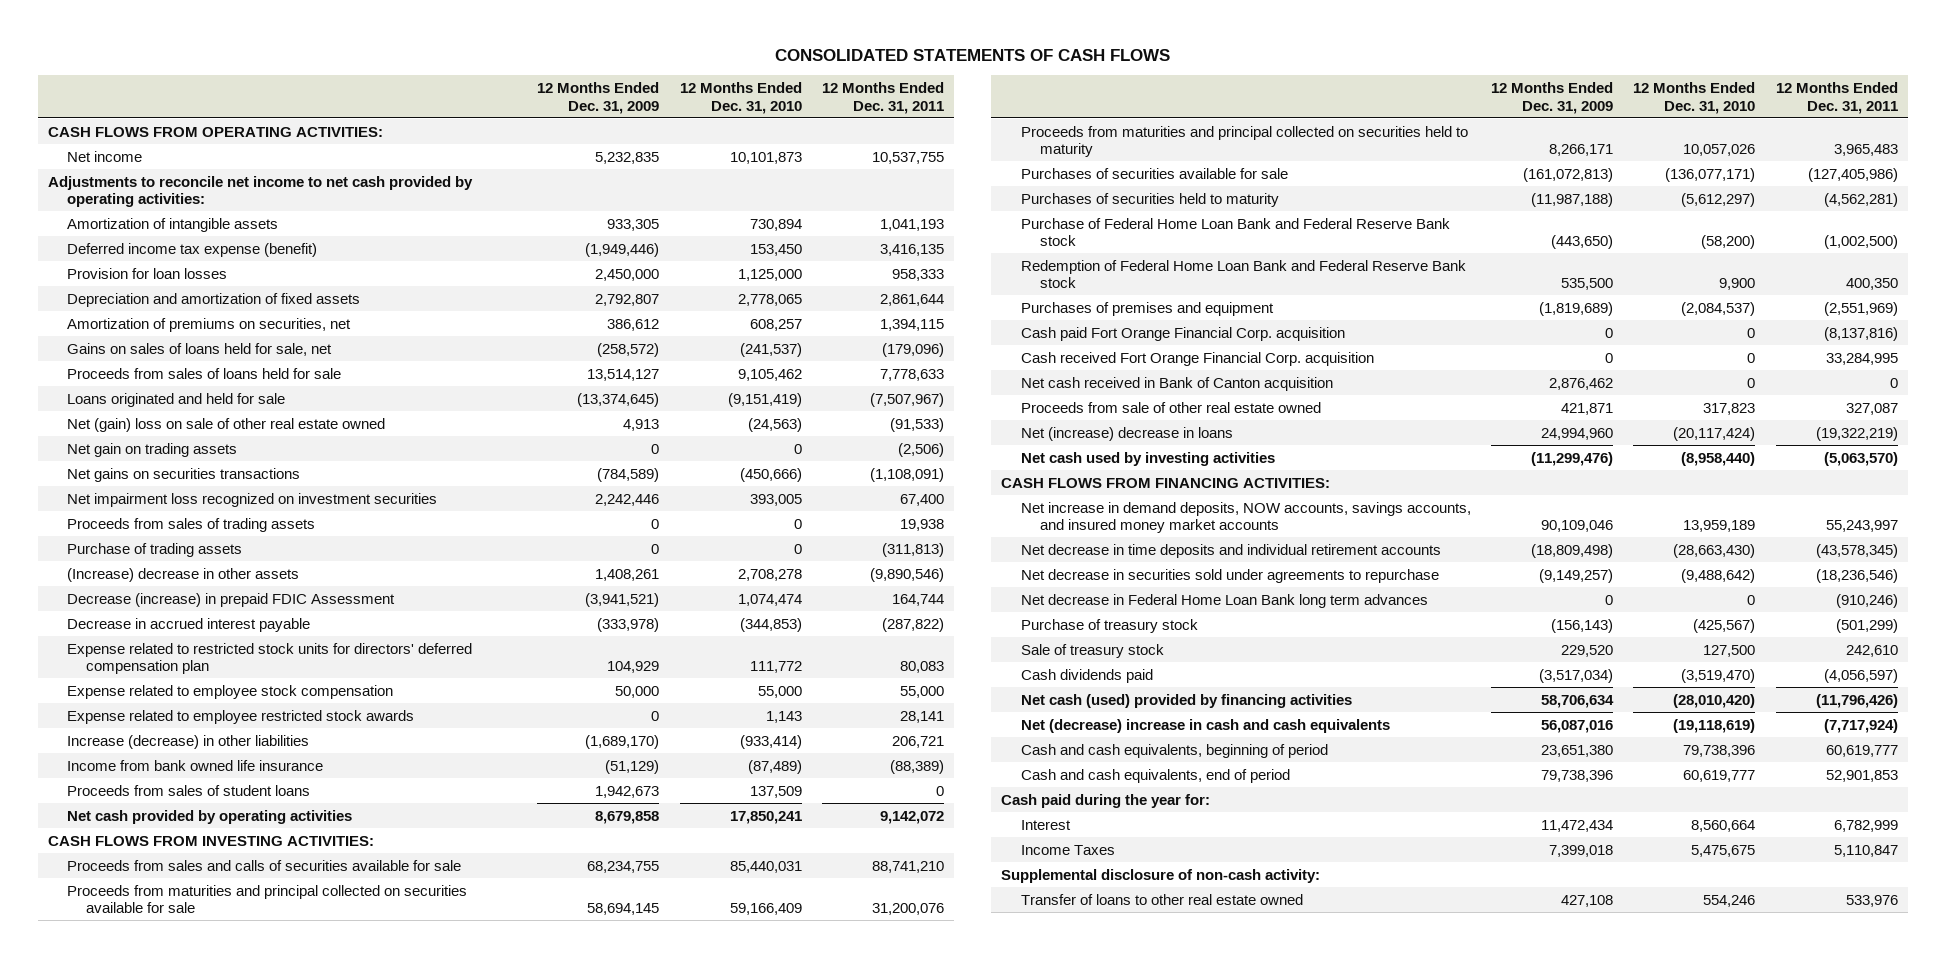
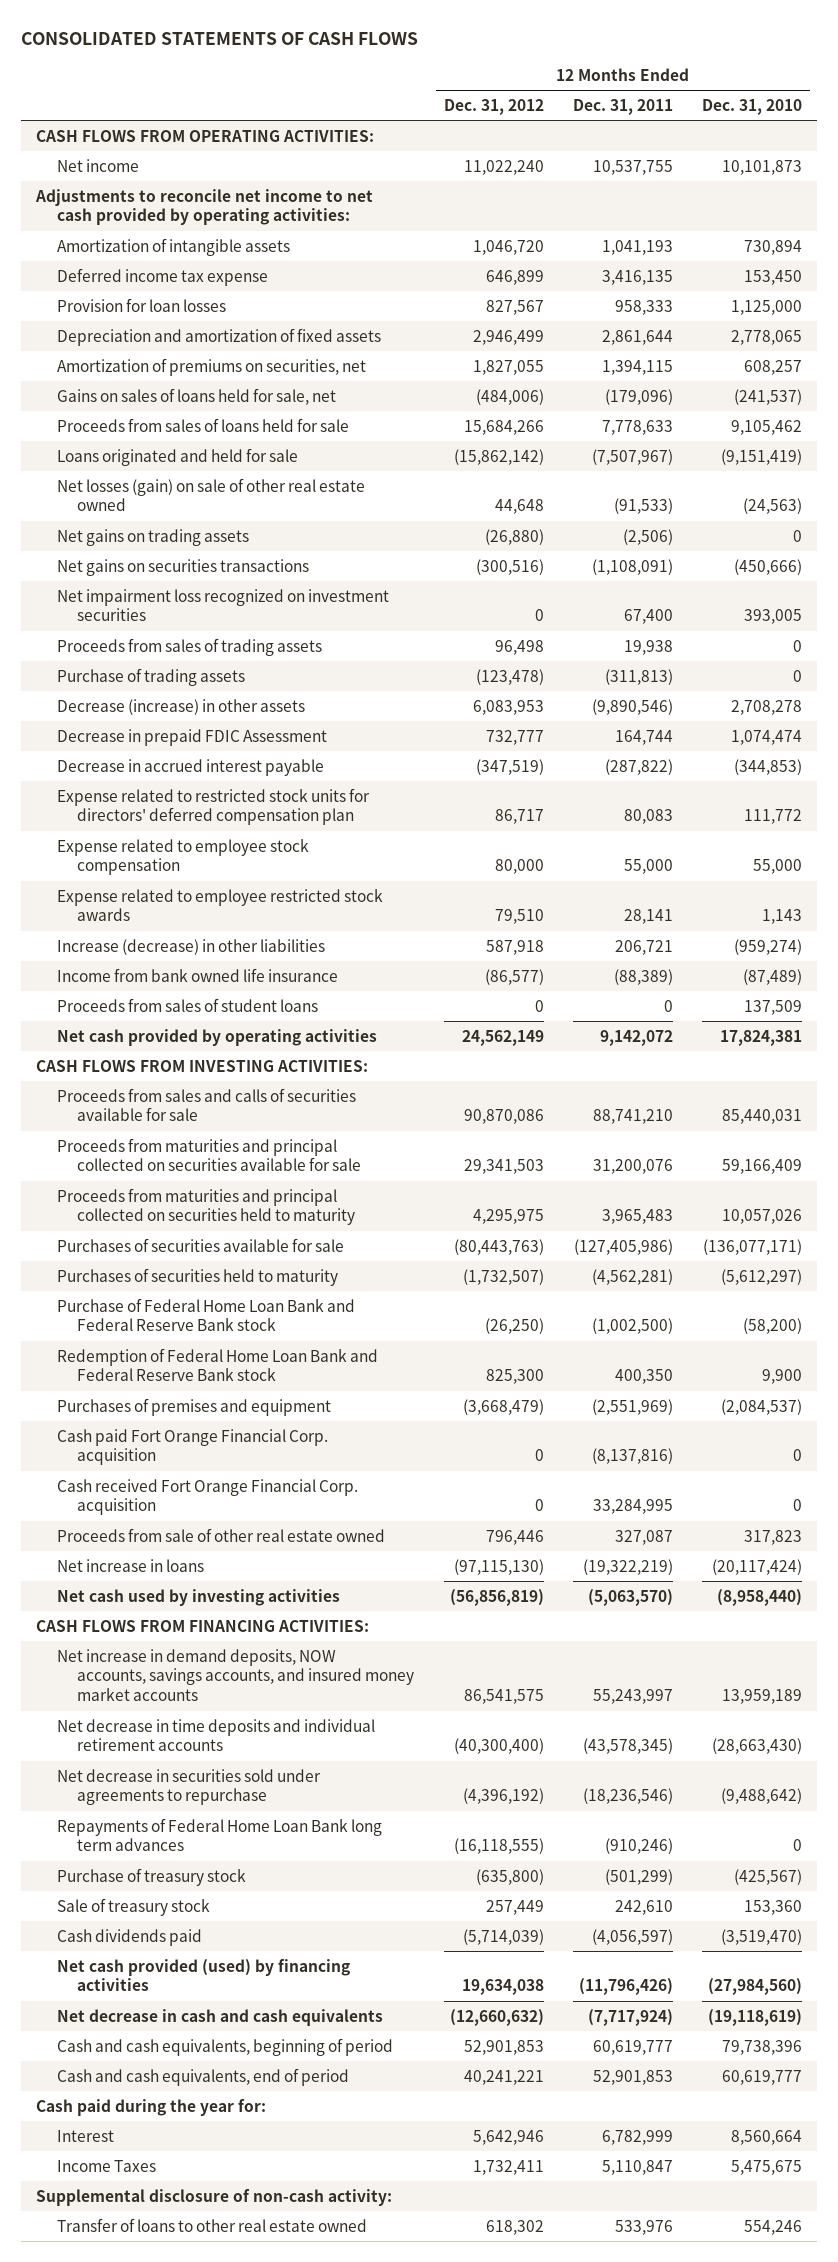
- | 12 Months Ended Dec. 31, 2009 | 12 Months Ended Dec. 31, 2010 | 12 Months Ended Dec. 31, 2011
+ | 12 Months Ended Dec. 31, 2012 | 12 Months Ended Dec. 31, 2011 | 12 Months Ended Dec. 31, 2010
- Deferred income tax expense (benefit) | (1,949,446) | 153,450 | 3,416,135
+ Deferred income tax expense | 646,899 | 3,416,135 | 153,450
- Net (gain) loss on sale of other real estate owned | 4,913 | (24,563) | (91,533)
- Net gain on trading assets | 0 | 0 | (2,506)
+ Net losses (gain) on sale of other real estate owned | 44,648 | (91,533) | (24,563)
+ Net gains on trading assets | (26,880) | (2,506) | 0
- (Increase) decrease in other assets | 1,408,261 | 2,708,278 | (9,890,546)
- Decrease (increase) in prepaid FDIC Assessment | (3,941,521) | 1,074,474 | 164,744
+ Decrease (increase) in other assets | 6,083,953 | (9,890,546) | 2,708,278
+ Decrease in prepaid FDIC Assessment | 732,777 | 164,744 | 1,074,474
- Increase (decrease) in other liabilities | (1,689,170) | (933,414) | 206,721
+ Increase (decrease) in other liabilities | 587,918 | 206,721 | (959,274)
- Net cash provided by operating activities | 8,679,858 | 17,850,241 | 9,142,072
+ Net cash provided by operating activities | 24,562,149 | 9,142,072 | 17,824,381
- Net cash received in Bank of Canton acquisition | 2,876,462 | 0 | 0
- Net (increase) decrease in loans | 24,994,960 | (20,117,424) | (19,322,219)
+ Net increase in loans | (97,115,130) | (19,322,219) | (20,117,424)
- Net decrease in Federal Home Loan Bank long term advances | 0 | 0 | (910,246)
+ Repayments of Federal Home Loan Bank long term advances | (16,118,555) | (910,246) | 0
- Sale of treasury stock | 229,520 | 127,500 | 242,610
+ Sale of treasury stock | 257,449 | 242,610 | 153,360
- Net cash (used) provided by financing activities | 58,706,634 | (28,010,420) | (11,796,426)
- Net (decrease) increase in cash and cash equivalents | 56,087,016 | (19,118,619) | (7,717,924)
+ Net cash provided (used) by financing activities | 19,634,038 | (11,796,426) | (27,984,560)
+ Net decrease in cash and cash equivalents | (12,660,632) | (7,717,924) | (19,118,619)

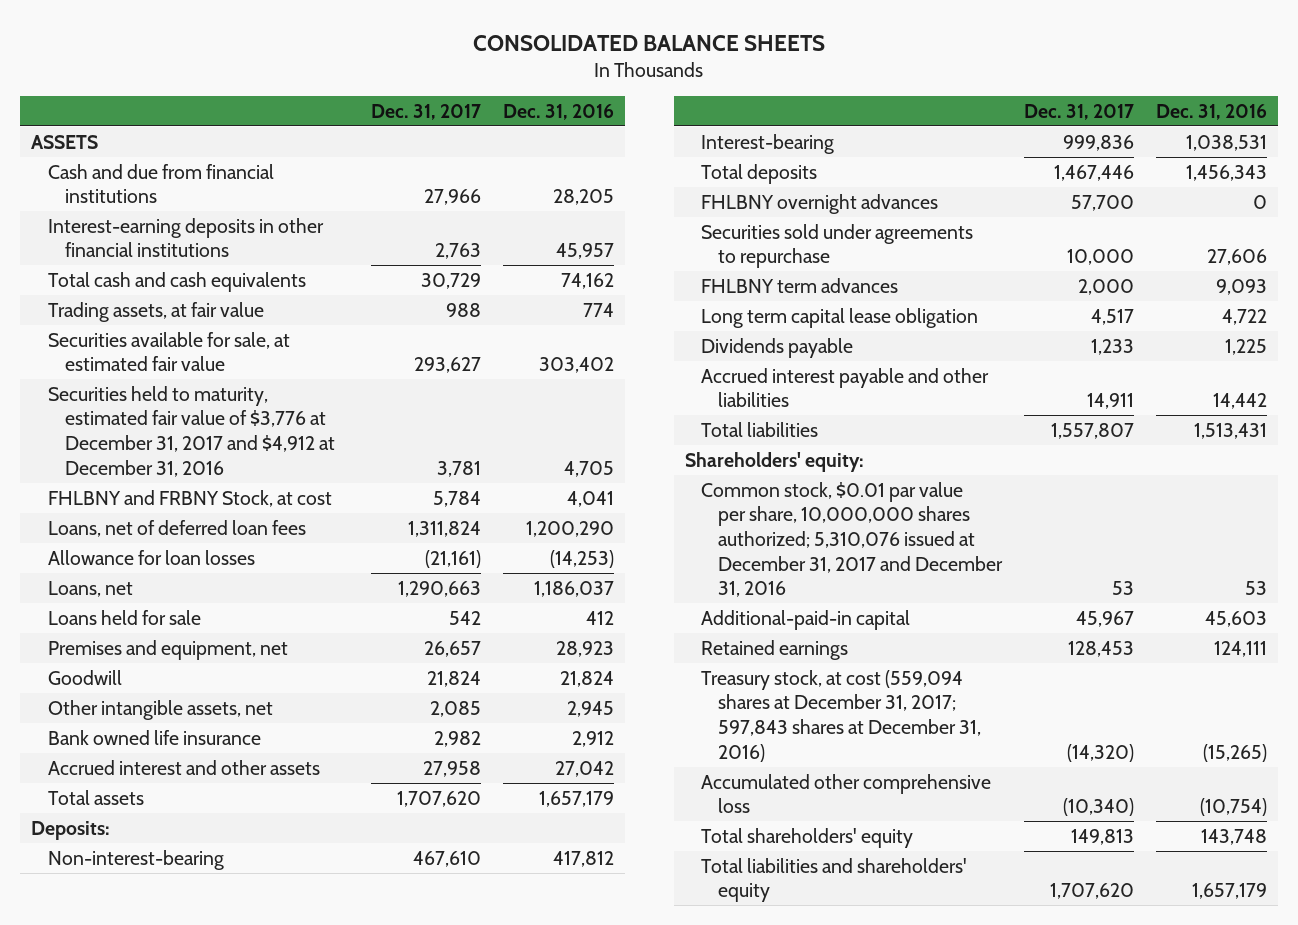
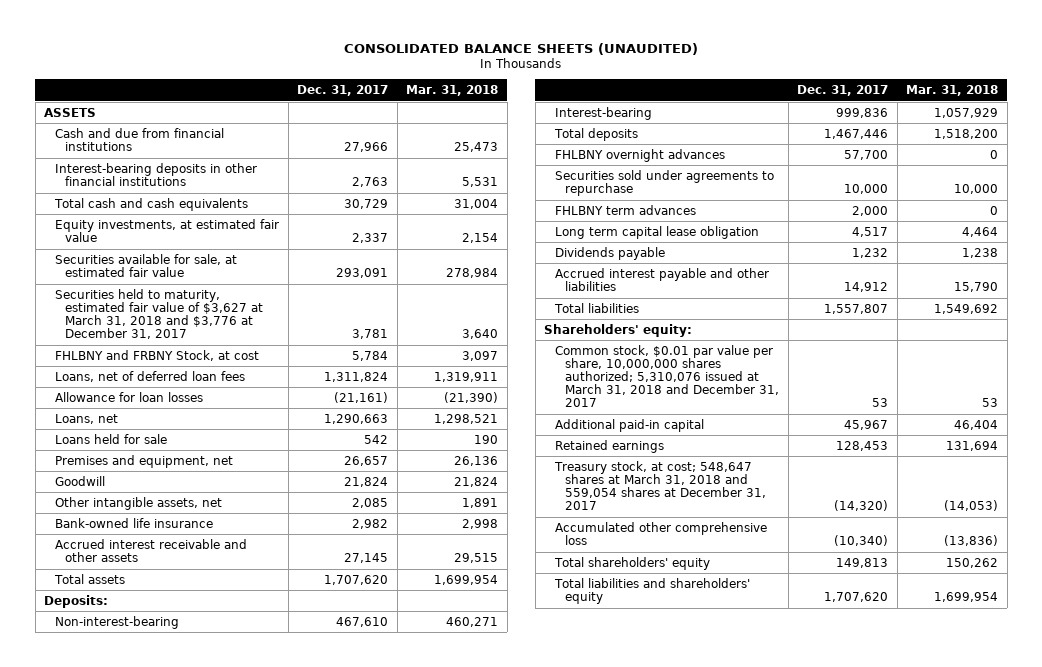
- CONSOLIDATED BALANCE SHEETS
+ CONSOLIDATED BALANCE SHEETS (UNAUDITED)
- | Dec. 31, 2017 | Dec. 31, 2016
+ | Dec. 31, 2017 | Mar. 31, 2018
- Interest-earning deposits in other financial institutions | 2,763 | 45,957
+ Interest-bearing deposits in other financial institutions | 2,763 | 5,531
- Trading assets, at fair value | 988 | 774
- Securities available for sale, at estimated fair value | 293,627 | 303,402
- Securities held to maturity, estimated fair value of $3,776 at December 31, 2017 and $4,912 at December 31, 2016 | 3,781 | 4,705
+ Equity investments, at estimated fair value | 2,337 | 2,154
+ Securities available for sale, at estimated fair value | 293,091 | 278,984
+ Securities held to maturity, estimated fair value of $3,627 at March 31, 2018 and $3,776 at December 31, 2017 | 3,781 | 3,640
- Bank owned life insurance | 2,982 | 2,912
- Accrued interest and other assets | 27,958 | 27,042
+ Bank-owned life insurance | 2,982 | 2,998
+ Accrued interest receivable and other assets | 27,145 | 29,515
- Dividends payable | 1,233 | 1,225
- Accrued interest payable and other liabilities | 14,911 | 14,442
+ Dividends payable | 1,232 | 1,238
+ Accrued interest payable and other liabilities | 14,912 | 15,790
- Common stock, $0.01 par value per share, 10,000,000 shares authorized; 5,310,076 issued at December 31, 2017 and December 31, 2016 | 53 | 53
- Additional-paid-in capital | 45,967 | 45,603
+ Common stock, $0.01 par value per share, 10,000,000 shares authorized; 5,310,076 issued at March 31, 2018 and December 31, 2017 | 53 | 53
+ Additional paid-in capital | 45,967 | 46,404
- Treasury stock, at cost (559,094 shares at December 31, 2017; 597,843 shares at December 31, 2016) | (14,320) | (15,265)
+ Treasury stock, at cost; 548,647 shares at March 31, 2018 and 559,054 shares at December 31, 2017 | (14,320) | (14,053)

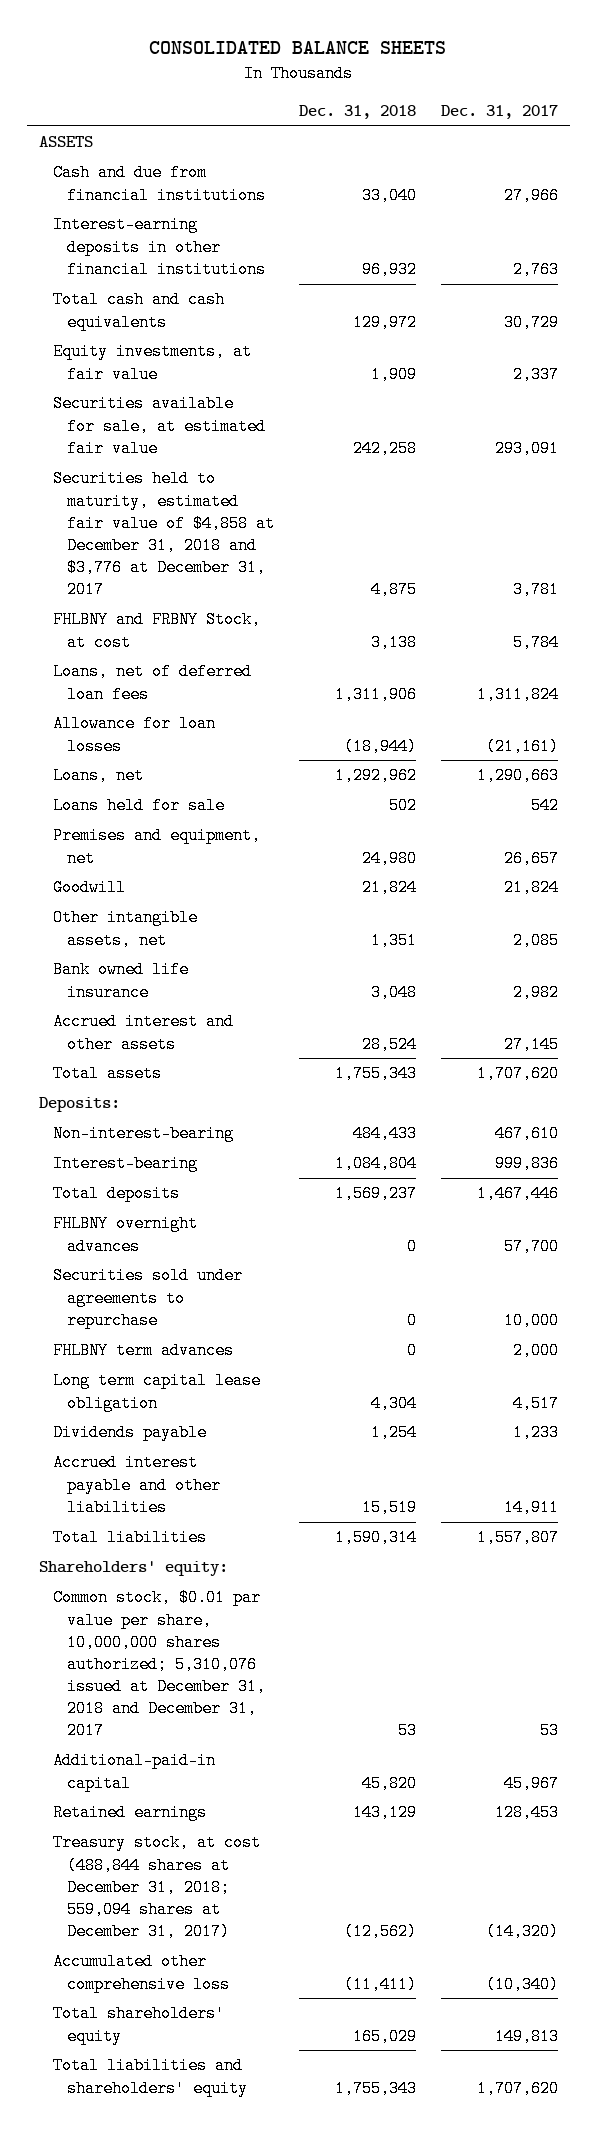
- CONSOLIDATED BALANCE SHEETS (UNAUDITED)
+ CONSOLIDATED BALANCE SHEETS
- | Dec. 31, 2017 | Mar. 31, 2018
+ | Dec. 31, 2018 | Dec. 31, 2017
- Interest-bearing deposits in other financial institutions | 2,763 | 5,531
+ Interest-earning deposits in other financial institutions | 96,932 | 2,763
- Equity investments, at estimated fair value | 2,337 | 2,154
+ Equity investments, at fair value | 1,909 | 2,337
- Securities held to maturity, estimated fair value of $3,627 at March 31, 2018 and $3,776 at December 31, 2017 | 3,781 | 3,640
+ Securities held to maturity, estimated fair value of $4,858 at December 31, 2018 and $3,776 at December 31, 2017 | 4,875 | 3,781
- Bank-owned life insurance | 2,982 | 2,998
- Accrued interest receivable and other assets | 27,145 | 29,515
+ Bank owned life insurance | 3,048 | 2,982
+ Accrued interest and other assets | 28,524 | 27,145
- Dividends payable | 1,232 | 1,238
- Accrued interest payable and other liabilities | 14,912 | 15,790
+ Dividends payable | 1,254 | 1,233
+ Accrued interest payable and other liabilities | 15,519 | 14,911
- Common stock, $0.01 par value per share, 10,000,000 shares authorized; 5,310,076 issued at March 31, 2018 and December 31, 2017 | 53 | 53
- Additional paid-in capital | 45,967 | 46,404
+ Common stock, $0.01 par value per share, 10,000,000 shares authorized; 5,310,076 issued at December 31, 2018 and December 31, 2017 | 53 | 53
+ Additional-paid-in capital | 45,820 | 45,967
- Treasury stock, at cost; 548,647 shares at March 31, 2018 and 559,054 shares at December 31, 2017 | (14,320) | (14,053)
+ Treasury stock, at cost (488,844 shares at December 31, 2018; 559,094 shares at December 31, 2017) | (12,562) | (14,320)

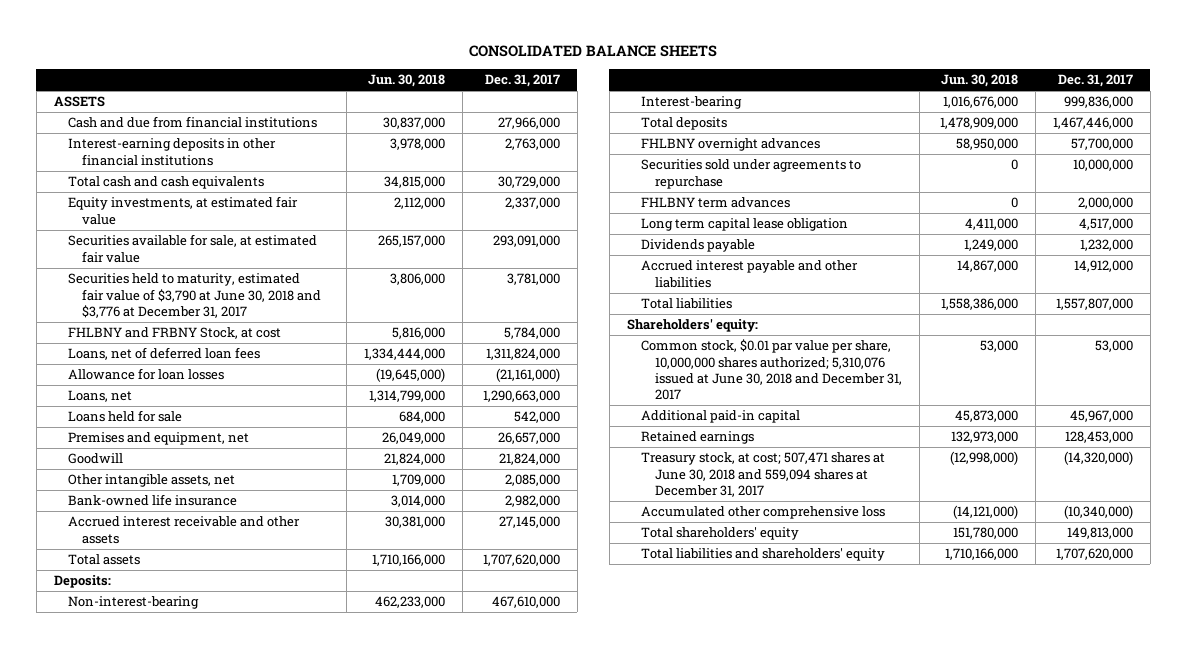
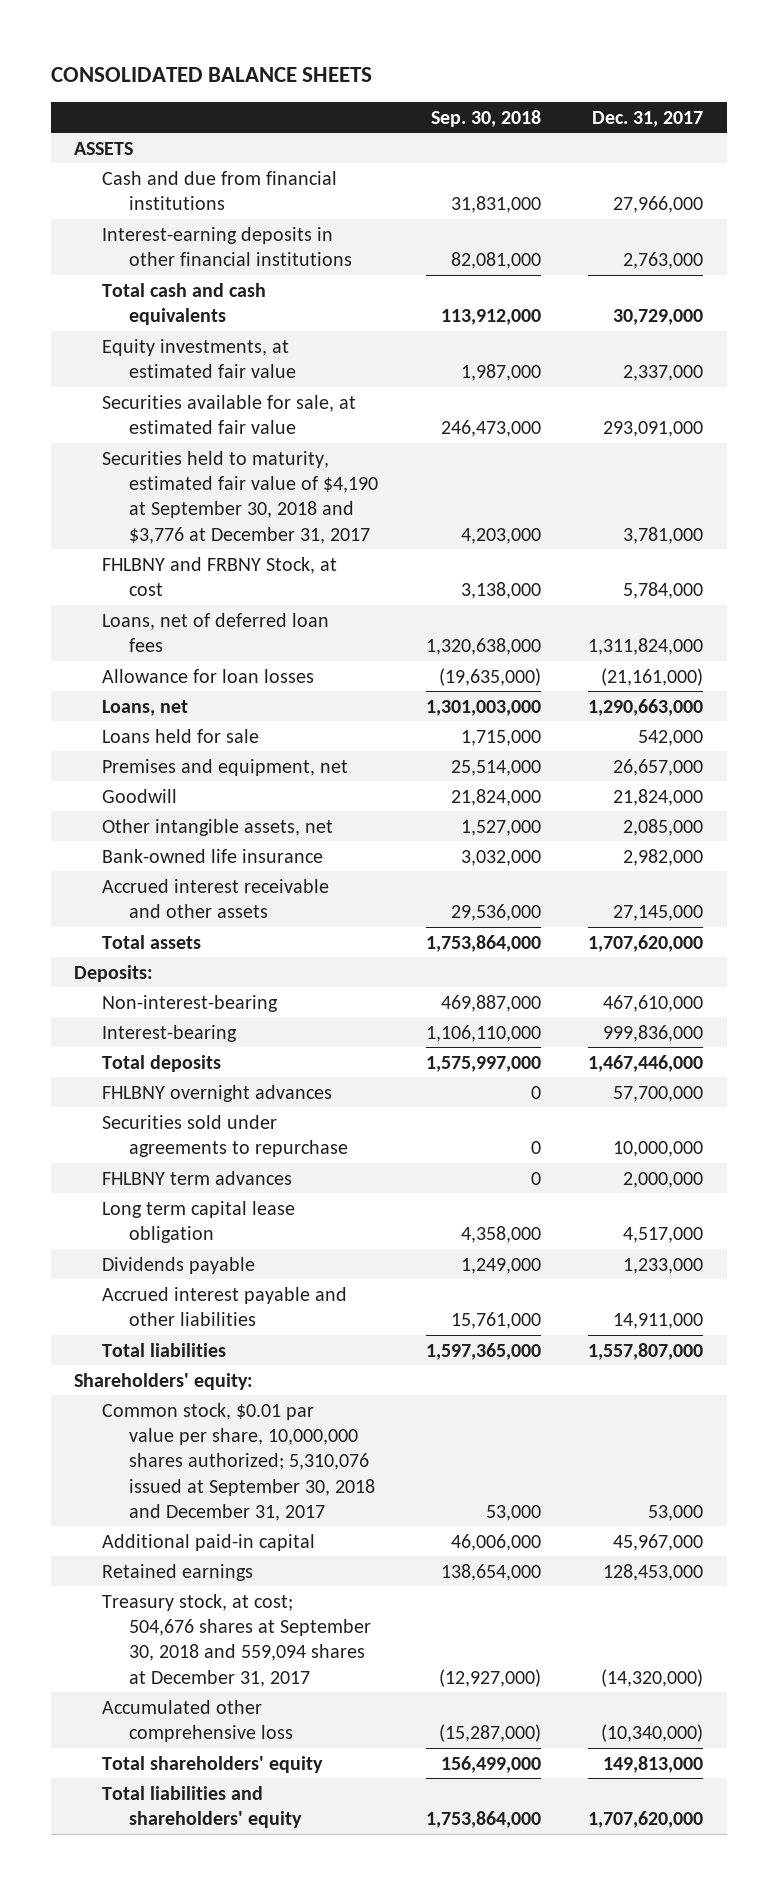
- | Jun. 30, 2018 | Dec. 31, 2017
+ | Sep. 30, 2018 | Dec. 31, 2017
- Securities held to maturity, estimated fair value of $3,790 at June 30, 2018 and $3,776 at December 31, 2017 | 3,806,000 | 3,781,000
+ Securities held to maturity, estimated fair value of $4,190 at September 30, 2018 and $3,776 at December 31, 2017 | 4,203,000 | 3,781,000
- Dividends payable | 1,249,000 | 1,232,000
- Accrued interest payable and other liabilities | 14,867,000 | 14,912,000
+ Dividends payable | 1,249,000 | 1,233,000
+ Accrued interest payable and other liabilities | 15,761,000 | 14,911,000
- Common stock, $0.01 par value per share, 10,000,000 shares authorized; 5,310,076 issued at June 30, 2018 and December 31, 2017 | 53,000 | 53,000
+ Common stock, $0.01 par value per share, 10,000,000 shares authorized; 5,310,076 issued at September 30, 2018 and December 31, 2017 | 53,000 | 53,000
- Treasury stock, at cost; 507,471 shares at June 30, 2018 and 559,094 shares at December 31, 2017 | (12,998,000) | (14,320,000)
+ Treasury stock, at cost; 504,676 shares at September 30, 2018 and 559,094 shares at December 31, 2017 | (12,927,000) | (14,320,000)

